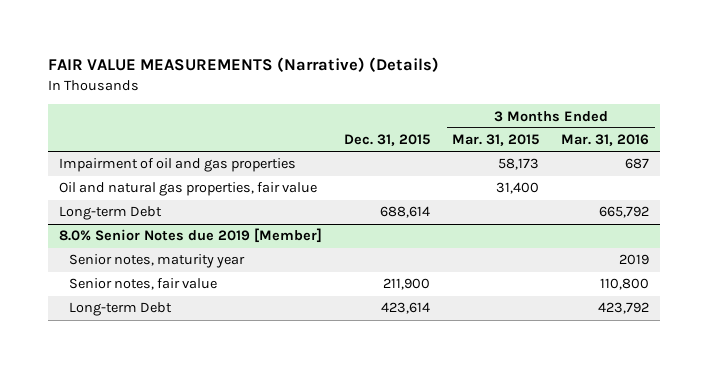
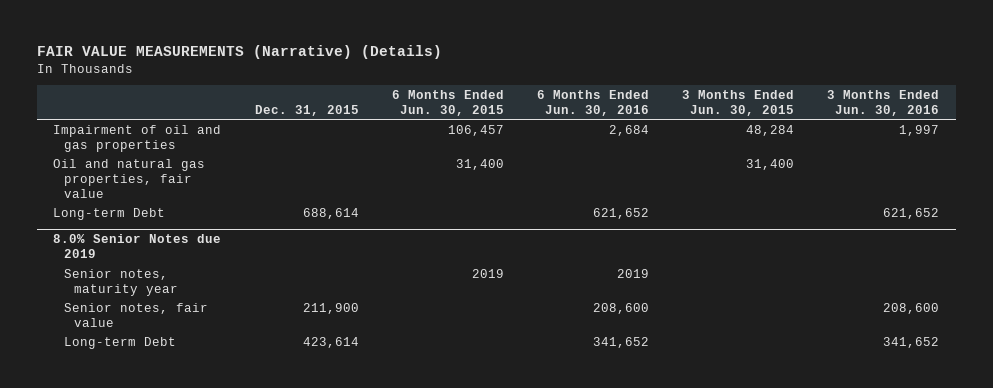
- | Dec. 31, 2015 | 3 Months Ended Mar. 31, 2015 | 3 Months Ended Mar. 31, 2016
+ | Dec. 31, 2015 | 6 Months Ended Jun. 30, 2015 | 6 Months Ended Jun. 30, 2016 | 3 Months Ended Jun. 30, 2015 | 3 Months Ended Jun. 30, 2016
- 8.0% Senior Notes due 2019 [Member]
+ 8.0% Senior Notes due 2019

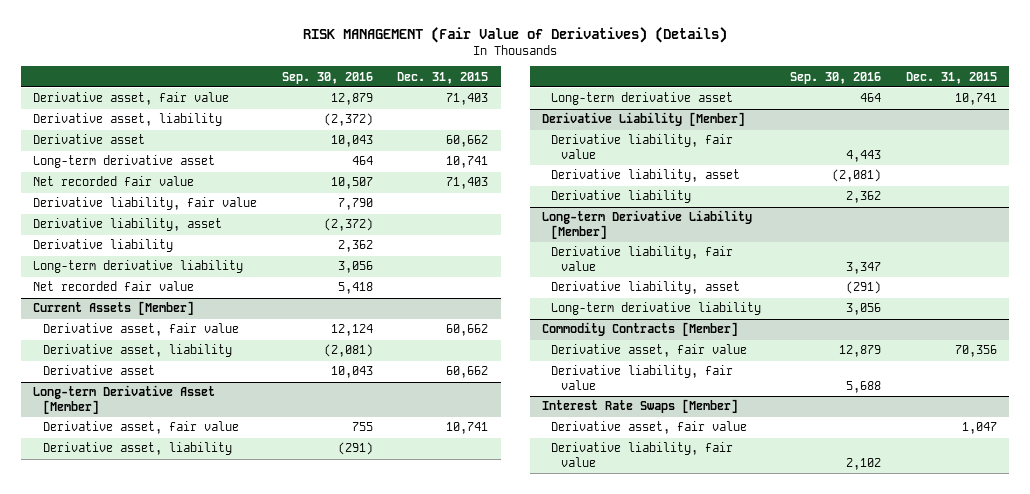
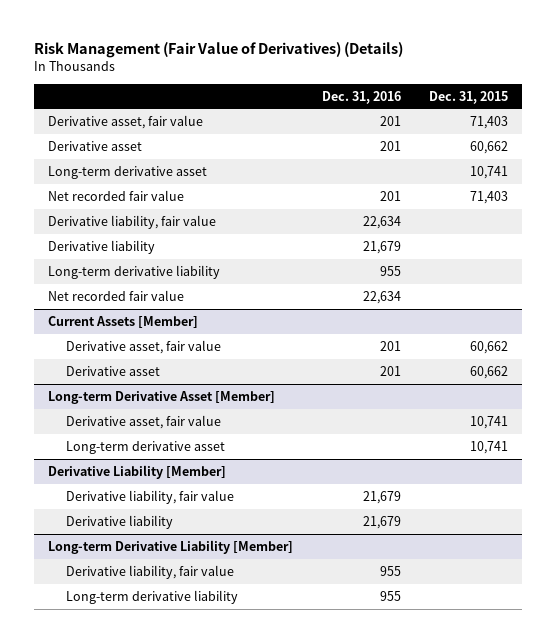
- RISK MANAGEMENT (Fair Value of Derivatives) (Details)
+ Risk Management (Fair Value of Derivatives) (Details)
- | Sep. 30, 2016 | Dec. 31, 2015
+ | Dec. 31, 2016 | Dec. 31, 2015
- Derivative asset, liability | (2,372) |
- Derivative liability, asset | (2,372) |
@ Current Assets [Member]
- Derivative asset, liability | (2,081) |
@ Long-term Derivative Asset [Member]
- Derivative asset, liability | (291) |
@ Derivative Liability [Member]
- Derivative liability, asset | (2,081) |
@ Long-term Derivative Liability [Member]
- Derivative liability, asset | (291) |
- Commodity Contracts [Member]
- Derivative asset, fair value | 12,879 | 70,356
- Derivative liability, fair value | 5,688 |
- Interest Rate Swaps [Member]
- Derivative asset, fair value | | 1,047
- Derivative liability, fair value | 2,102 |

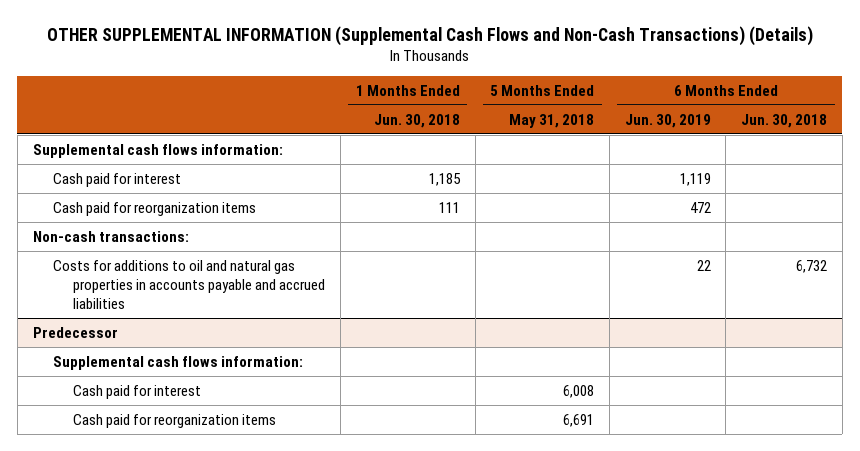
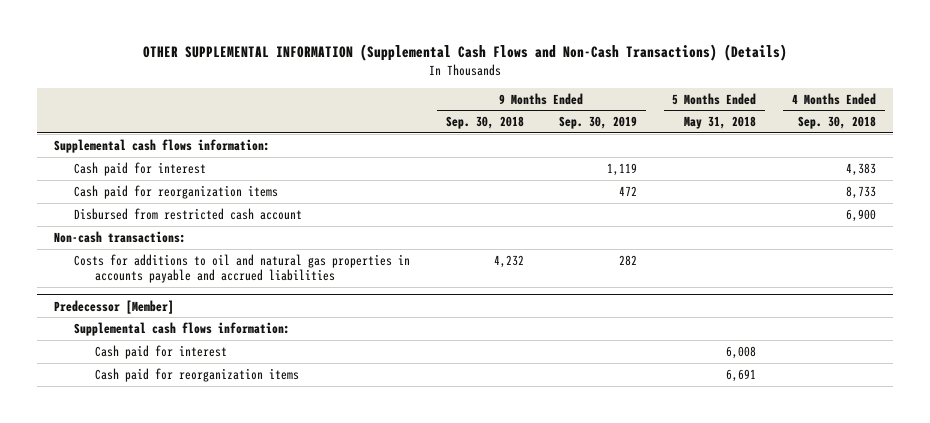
- | 1 Months Ended Jun. 30, 2018 | 5 Months Ended May 31, 2018 | 6 Months Ended Jun. 30, 2019 | 6 Months Ended Jun. 30, 2018
+ | 9 Months Ended Sep. 30, 2018 | 9 Months Ended Sep. 30, 2019 | 5 Months Ended May 31, 2018 | 4 Months Ended Sep. 30, 2018
+ Disbursed from restricted cash account | | | | 6,900
- Predecessor
+ Predecessor [Member]

